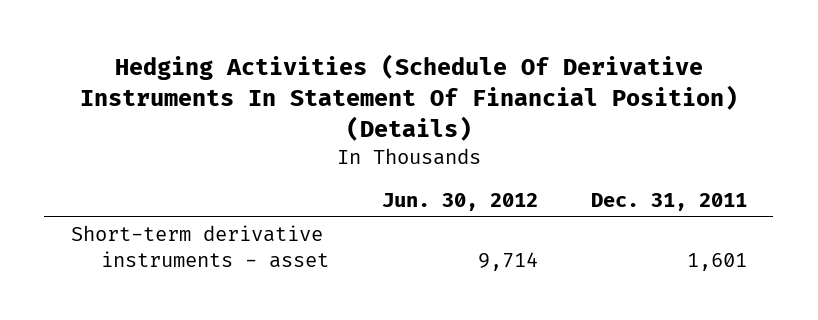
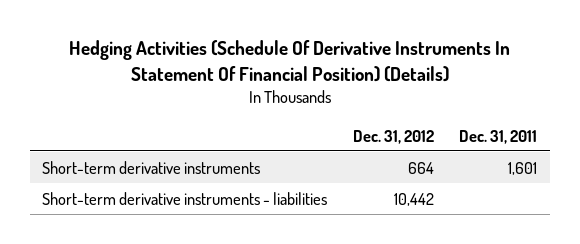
- | Jun. 30, 2012 | Dec. 31, 2011
+ | Dec. 31, 2012 | Dec. 31, 2011
- Short-term derivative instruments - asset | 9,714 | 1,601
+ Short-term derivative instruments | 664 | 1,601
+ Short-term derivative instruments - liabilities | 10,442 |

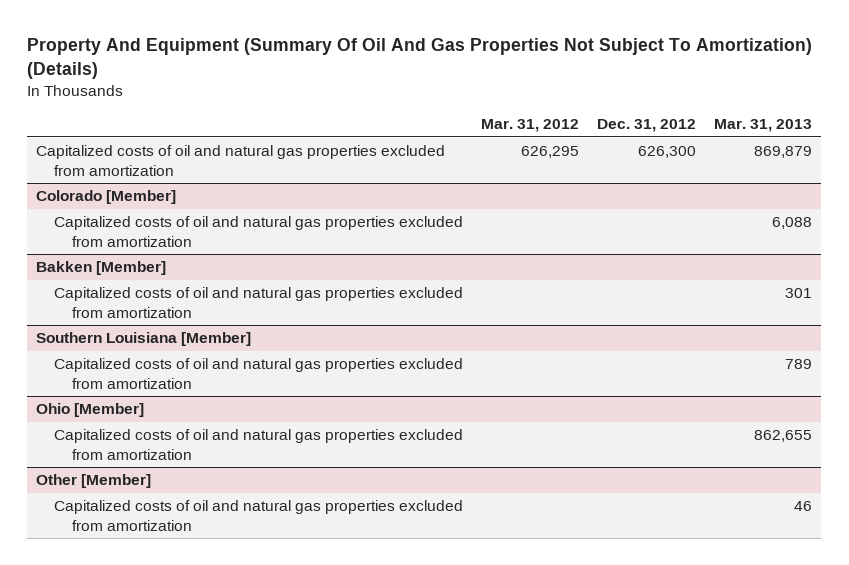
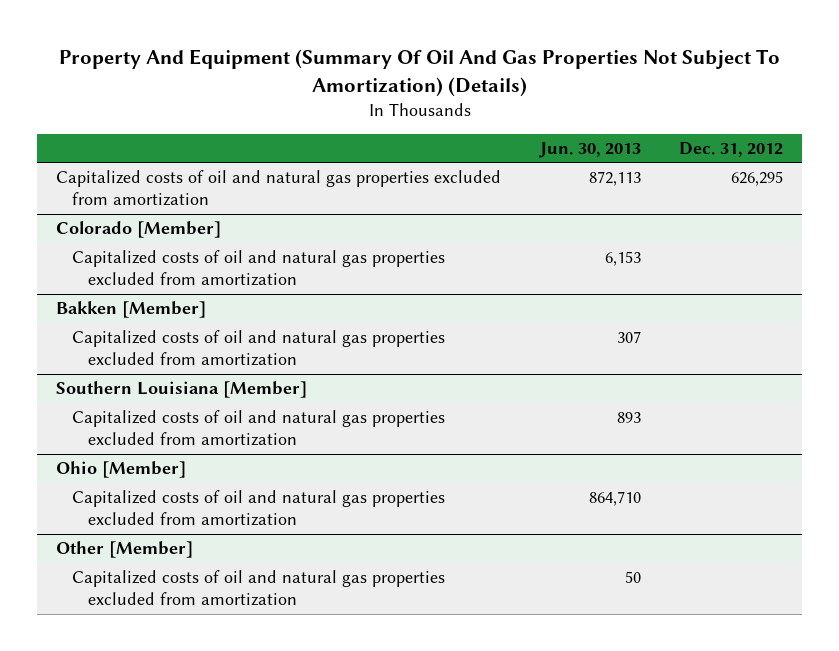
- | Mar. 31, 2012 | Dec. 31, 2012 | Mar. 31, 2013
+ | Jun. 30, 2013 | Dec. 31, 2012
- Capitalized costs of oil and natural gas properties excluded from amortization | 626,295 | 626,300 | 869,879
+ Capitalized costs of oil and natural gas properties excluded from amortization | 872,113 | 626,295

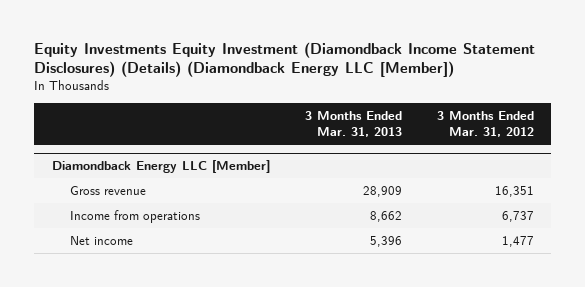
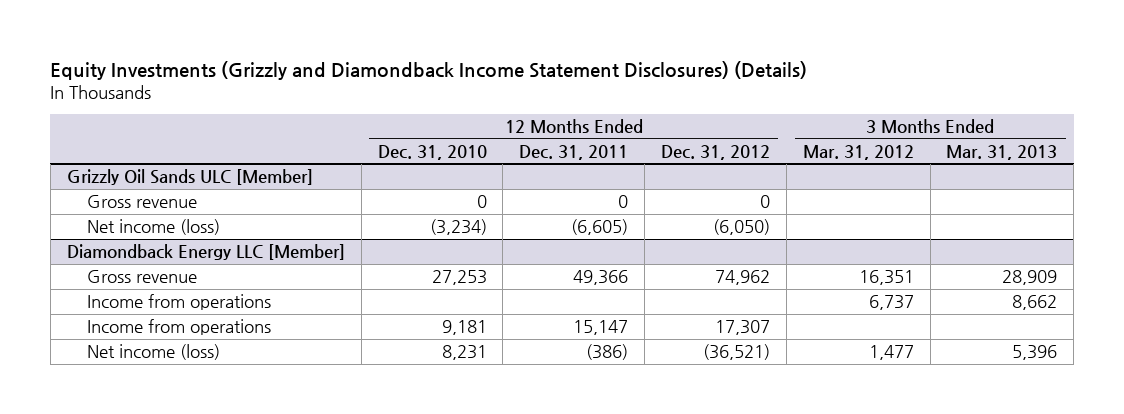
- Equity Investments Equity Investment (Diamondback Income Statement Disclosures) (Details) (Diamondback Energy LLC [Member])
+ Equity Investments (Grizzly and Diamondback Income Statement Disclosures) (Details)
- | 3 Months Ended Mar. 31, 2013 | 3 Months Ended Mar. 31, 2012
+ | 12 Months Ended Dec. 31, 2010 | 12 Months Ended Dec. 31, 2011 | 12 Months Ended Dec. 31, 2012 | 3 Months Ended Mar. 31, 2012 | 3 Months Ended Mar. 31, 2013
+ Grizzly Oil Sands ULC [Member]
+ Gross revenue | 0 | 0 | 0 | |
+ Net income (loss) | (3,234) | (6,605) | (6,050) | |
@ Diamondback Energy LLC [Member]
- Net income | 5,396 | 1,477
+ Income from operations | 9,181 | 15,147 | 17,307 | |
+ Net income (loss) | 8,231 | (386) | (36,521) | 1,477 | 5,396

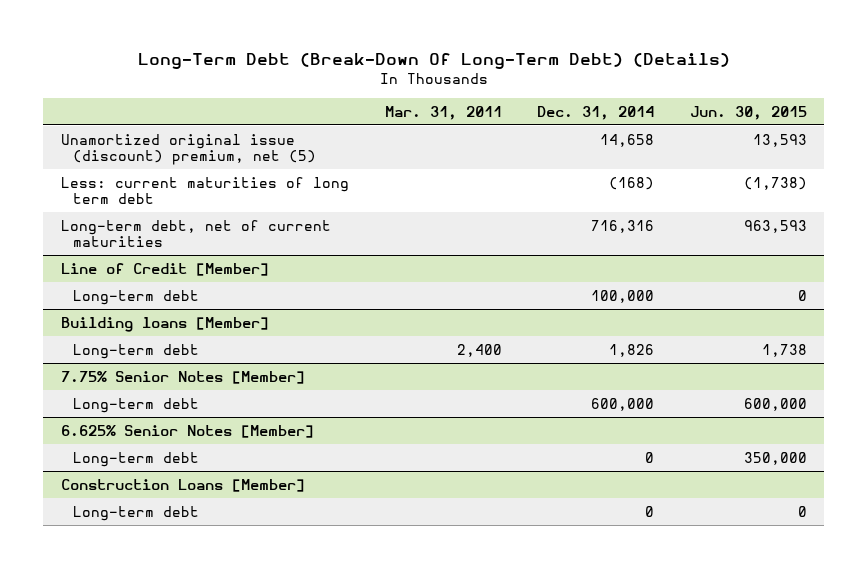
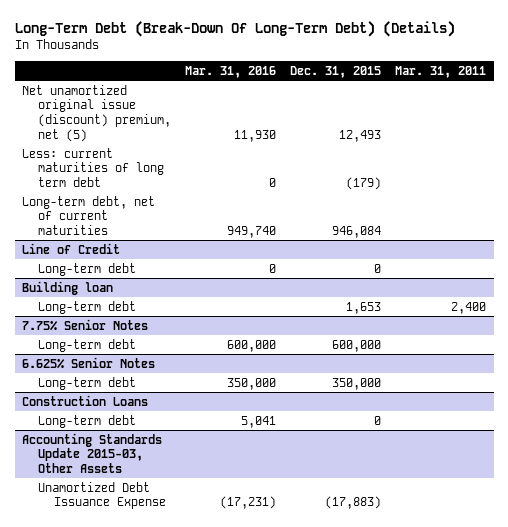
- | Mar. 31, 2011 | Dec. 31, 2014 | Jun. 30, 2015
+ | Mar. 31, 2016 | Dec. 31, 2015 | Mar. 31, 2011
- Unamortized original issue (discount) premium, net (5) | | 14,658 | 13,593
+ Net unamortized original issue (discount) premium, net (5) | 11,930 | 12,493 |
- Line of Credit [Member]
+ Line of Credit
- Building loans [Member]
+ Building loan
- 7.75% Senior Notes [Member]
+ 7.75% Senior Notes
- 6.625% Senior Notes [Member]
+ 6.625% Senior Notes
- Construction Loans [Member]
+ Construction Loans
+ Accounting Standards Update 2015-03, Other Assets
+ Unamortized Debt Issuance Expense | (17,231) | (17,883) |

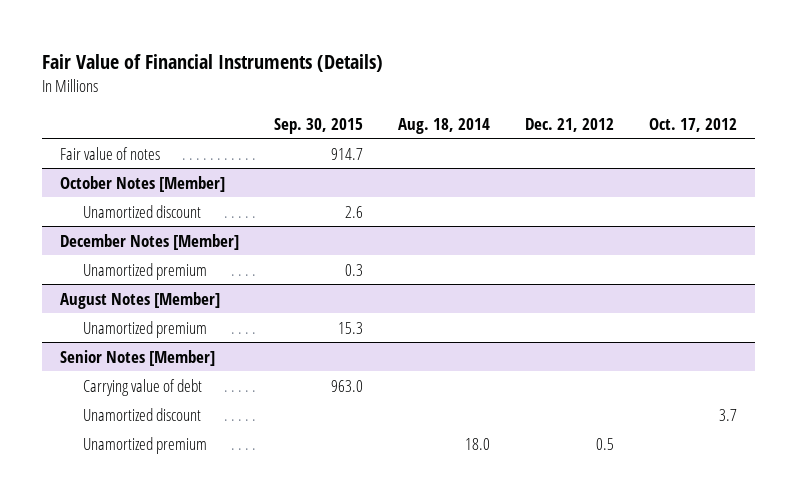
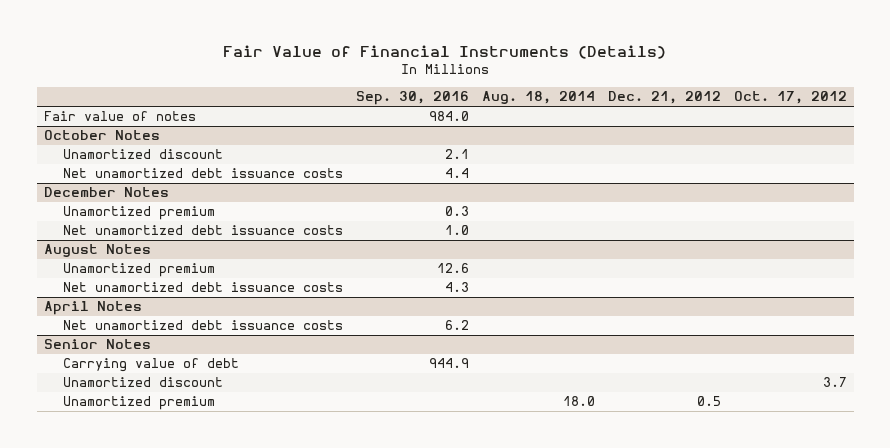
- | Sep. 30, 2015 | Aug. 18, 2014 | Dec. 21, 2012 | Oct. 17, 2012
+ | Sep. 30, 2016 | Aug. 18, 2014 | Dec. 21, 2012 | Oct. 17, 2012
- October Notes [Member]
+ October Notes
- December Notes [Member]
+ Net unamortized debt issuance costs | 4.4 | | |
+ December Notes
- August Notes [Member]
+ Net unamortized debt issuance costs | 1.0 | | |
+ August Notes
- Senior Notes [Member]
+ Net unamortized debt issuance costs | 4.3 | | |
+ April Notes
+ Net unamortized debt issuance costs | 6.2 | | |
+ Senior Notes

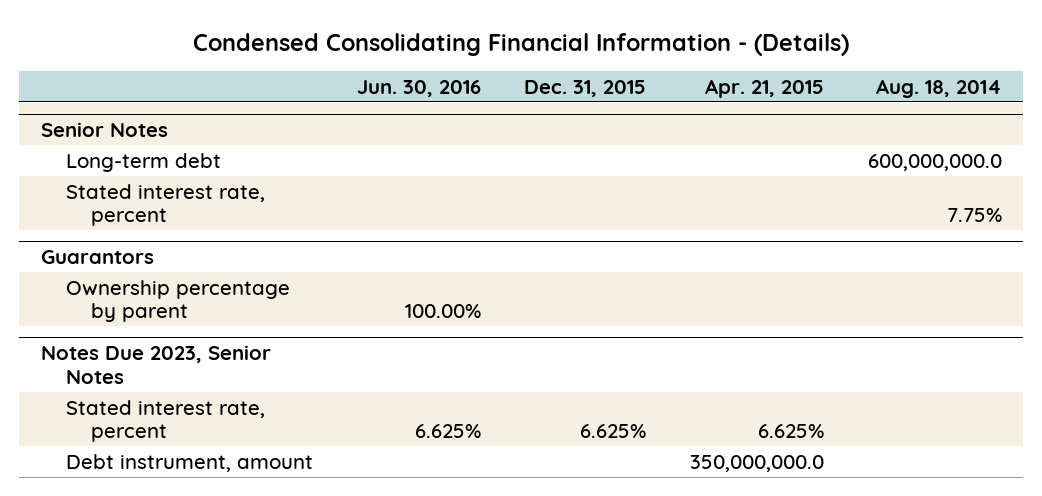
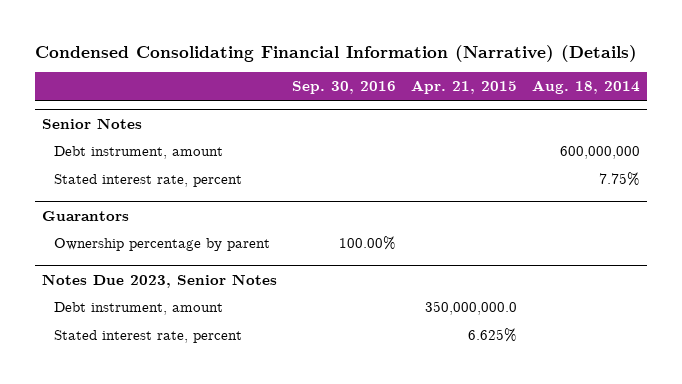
- Condensed Consolidating Financial Information - (Details)
+ Condensed Consolidating Financial Information (Narrative) (Details)
- | Jun. 30, 2016 | Dec. 31, 2015 | Apr. 21, 2015 | Aug. 18, 2014
+ | Sep. 30, 2016 | Apr. 21, 2015 | Aug. 18, 2014
@ Senior Notes
- Long-term debt | | | | 600,000,000.0
+ Debt instrument, amount | | | 600,000,000
@ Notes Due 2023, Senior Notes
moved down: Stated interest rate, percent | | 6.625% |

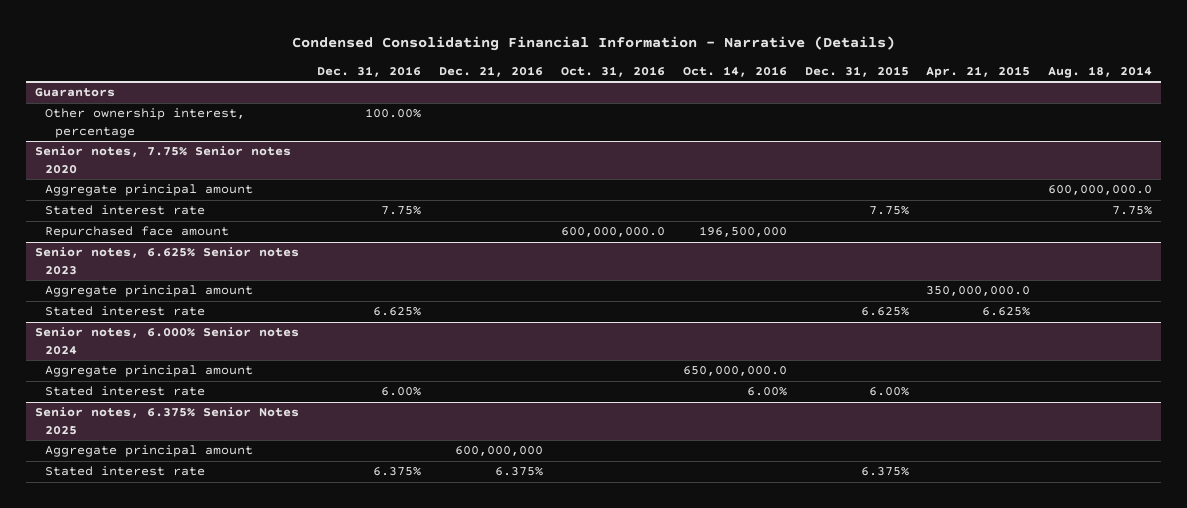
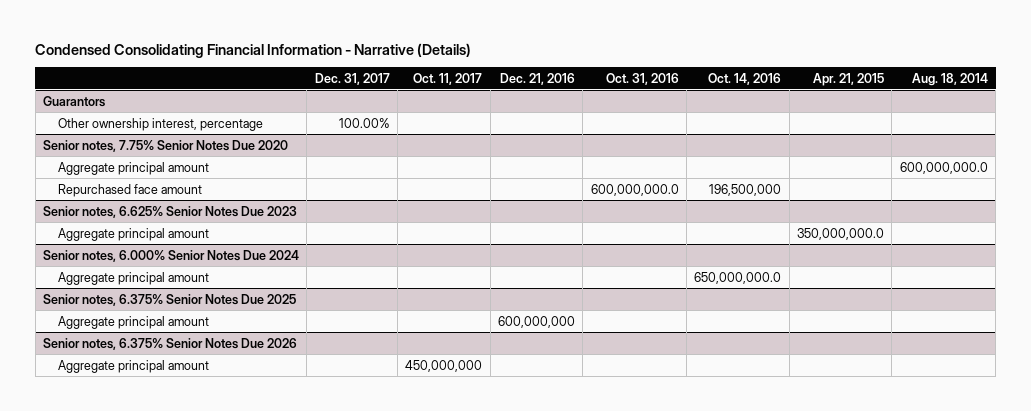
- | Dec. 31, 2016 | Dec. 21, 2016 | Oct. 31, 2016 | Oct. 14, 2016 | Dec. 31, 2015 | Apr. 21, 2015 | Aug. 18, 2014
+ | Dec. 31, 2017 | Oct. 11, 2017 | Dec. 21, 2016 | Oct. 31, 2016 | Oct. 14, 2016 | Apr. 21, 2015 | Aug. 18, 2014
- Senior notes, 7.75% Senior notes 2020
+ Senior notes, 7.75% Senior Notes Due 2020
- Stated interest rate | 7.75% | | | | 7.75% | | 7.75%
- Senior notes, 6.625% Senior notes 2023
+ Senior notes, 6.625% Senior Notes Due 2023
- Stated interest rate | 6.625% | | | | 6.625% | 6.625% |
- Senior notes, 6.000% Senior notes 2024
+ Senior notes, 6.000% Senior Notes Due 2024
- Stated interest rate | 6.00% | | | 6.00% | 6.00% | |
- Senior notes, 6.375% Senior Notes 2025
+ Senior notes, 6.375% Senior Notes Due 2025
- Stated interest rate | 6.375% | 6.375% | | | 6.375% | |
+ Senior notes, 6.375% Senior Notes Due 2026
+ Aggregate principal amount | | 450,000,000 | | | | |

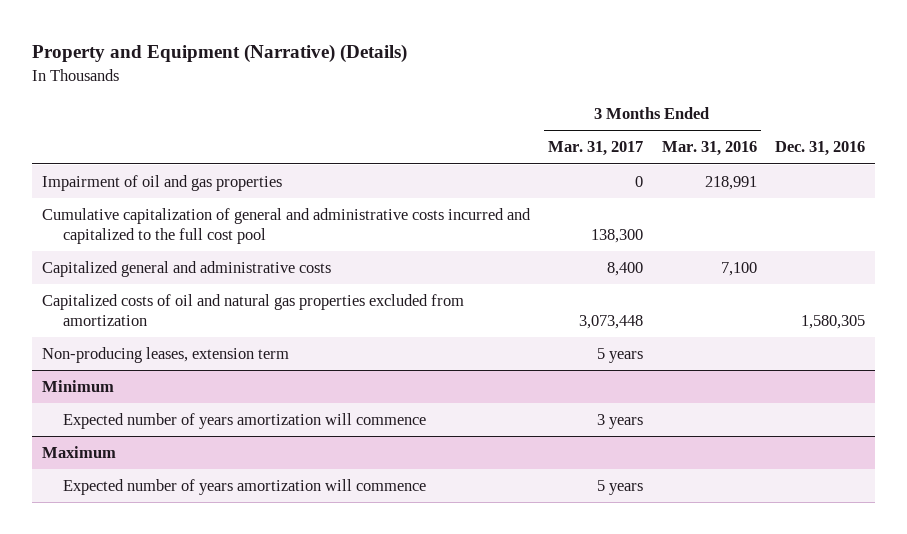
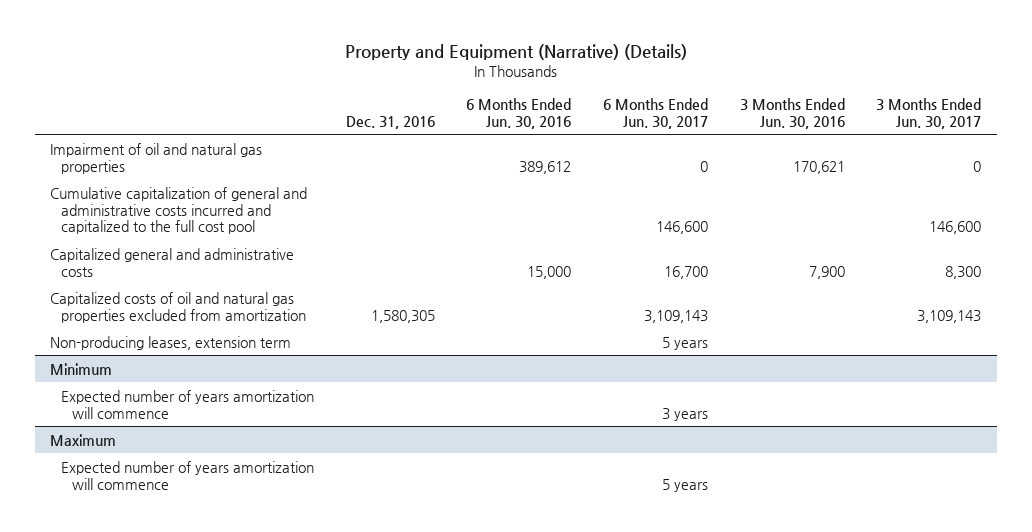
- | 3 Months Ended Mar. 31, 2017 | 3 Months Ended Mar. 31, 2016 | Dec. 31, 2016
+ | Dec. 31, 2016 | 6 Months Ended Jun. 30, 2016 | 6 Months Ended Jun. 30, 2017 | 3 Months Ended Jun. 30, 2016 | 3 Months Ended Jun. 30, 2017
- Impairment of oil and gas properties | 0 | 218,991 |
+ Impairment of oil and natural gas properties | | 389,612 | 0 | 170,621 | 0

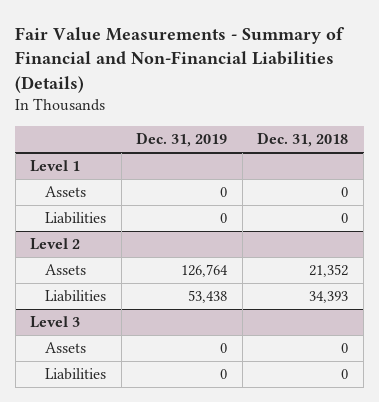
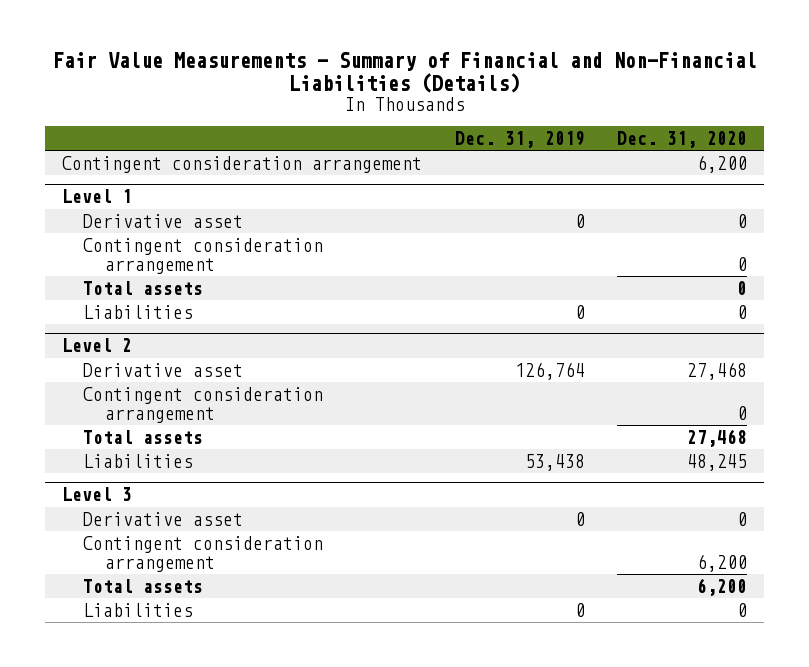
- | Dec. 31, 2019 | Dec. 31, 2018
+ | Dec. 31, 2019 | Dec. 31, 2020
+ Contingent consideration arrangement | | 6,200
@ Level 1
- Assets | 0 | 0
+ Derivative asset | 0 | 0
+ Contingent consideration arrangement | | 0
+ Total assets | | 0
@ Level 2
- Assets | 126,764 | 21,352
+ Derivative asset | 126,764 | 27,468
+ Contingent consideration arrangement | | 0
+ Total assets | | 27,468
@ Level 3
- Assets | 0 | 0
+ Derivative asset | 0 | 0
+ Contingent consideration arrangement | | 6,200
+ Total assets | | 6,200

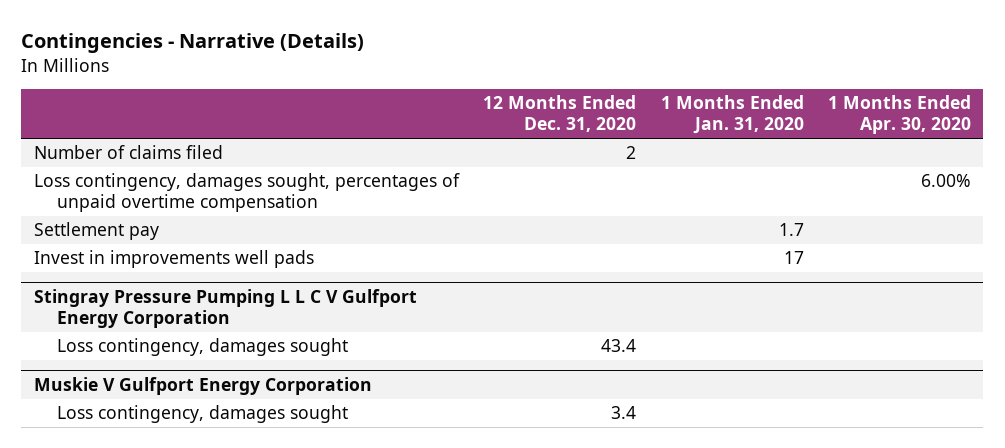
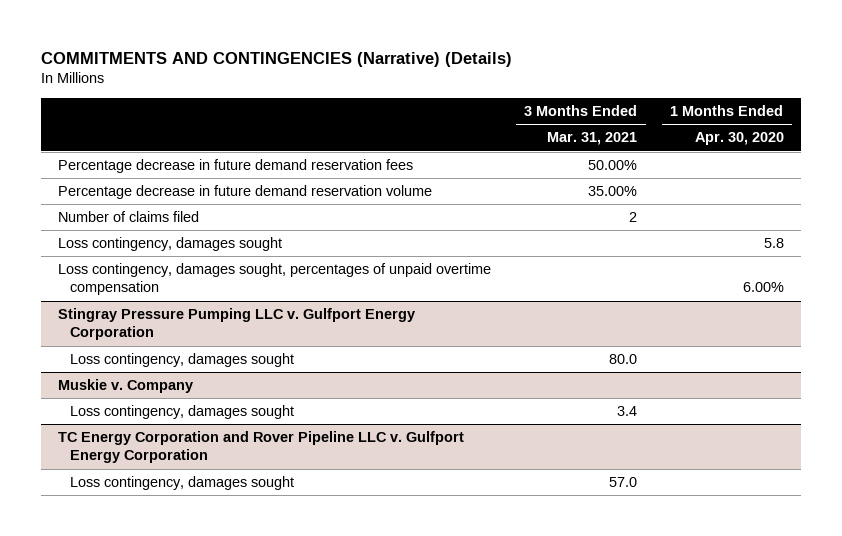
- Contingencies - Narrative (Details)
+ COMMITMENTS AND CONTINGENCIES (Narrative) (Details)
- | 12 Months Ended Dec. 31, 2020 | 1 Months Ended Jan. 31, 2020 | 1 Months Ended Apr. 30, 2020
+ | 3 Months Ended Mar. 31, 2021 | 1 Months Ended Apr. 30, 2020
+ Percentage decrease in future demand reservation fees | 50.00% |
+ Percentage decrease in future demand reservation volume | 35.00% |
+ Loss contingency, damages sought | | 5.8
- Settlement pay | | 1.7 |
- Invest in improvements well pads | | 17 |
- Stingray Pressure Pumping L L C V Gulfport Energy Corporation
+ Stingray Pressure Pumping LLC v. Gulfport Energy Corporation
- Muskie V Gulfport Energy Corporation
+ Muskie v. Company
+ TC Energy Corporation and Rover Pipeline LLC v. Gulfport Energy Corporation
+ Loss contingency, damages sought | 57.0 |

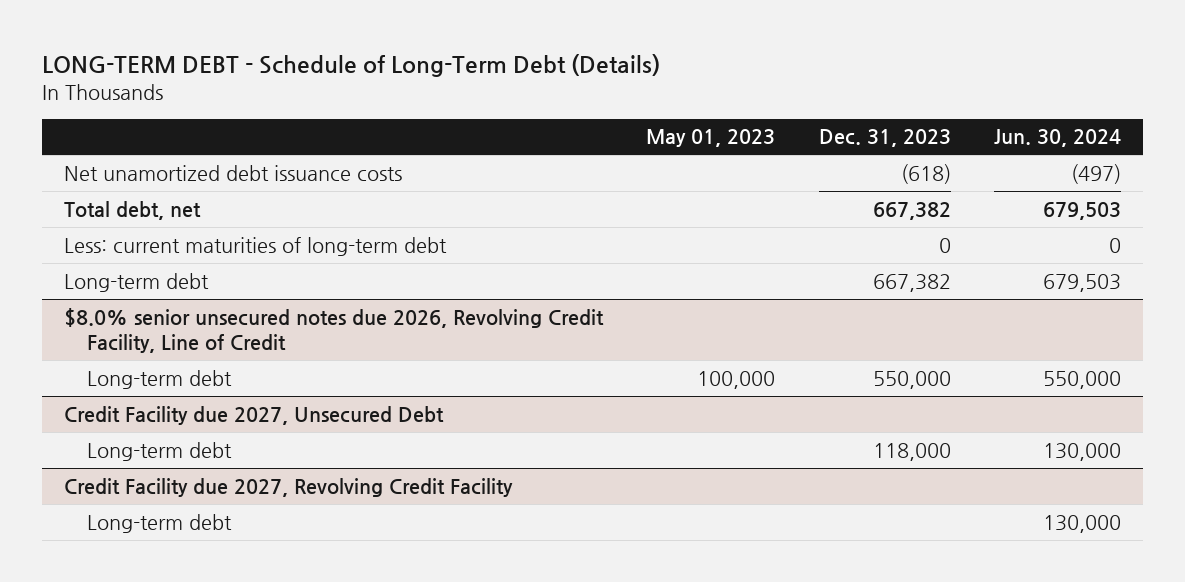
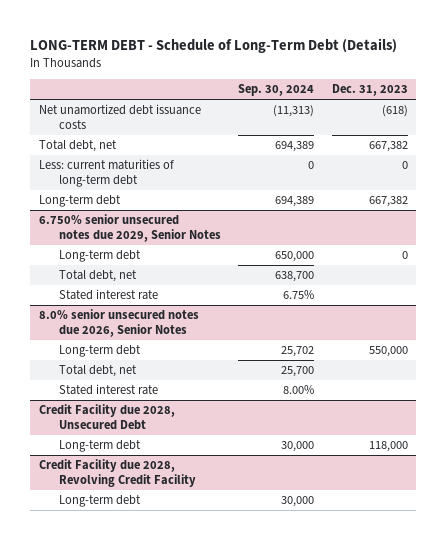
- | May 01, 2023 | Dec. 31, 2023 | Jun. 30, 2024
+ | Sep. 30, 2024 | Dec. 31, 2023
- $8.0% senior unsecured notes due 2026, Revolving Credit Facility, Line of Credit
+ 6.750% senior unsecured notes due 2029, Senior Notes
+ Long-term debt | 650,000 | 0
+ Total debt, net | 638,700 |
+ Stated interest rate | 6.75% |
+ 8.0% senior unsecured notes due 2026, Senior Notes
- Credit Facility due 2027, Unsecured Debt
+ Total debt, net | 25,700 |
+ Stated interest rate | 8.00% |
+ Credit Facility due 2028, Unsecured Debt
- Credit Facility due 2027, Revolving Credit Facility
+ Credit Facility due 2028, Revolving Credit Facility

